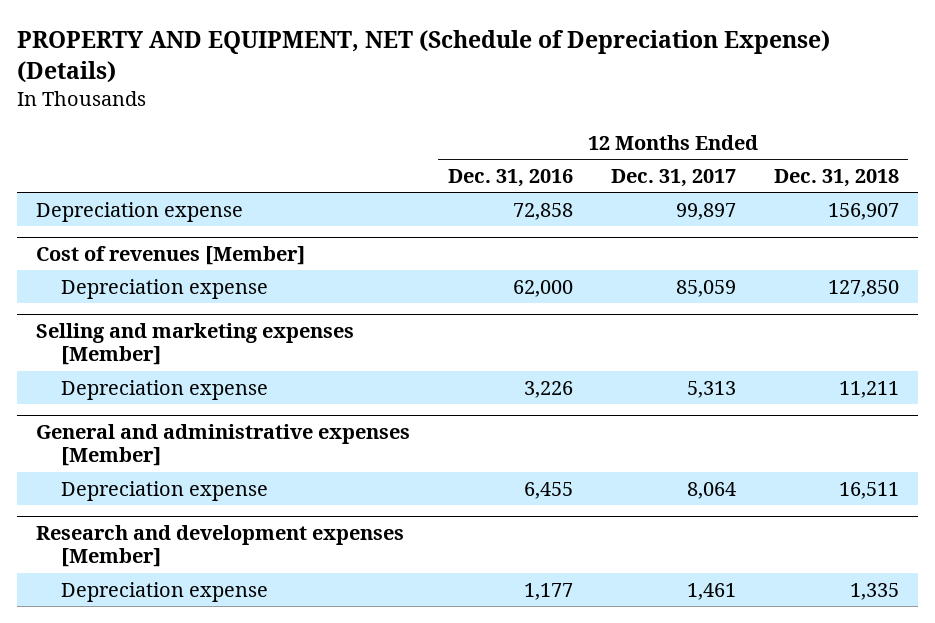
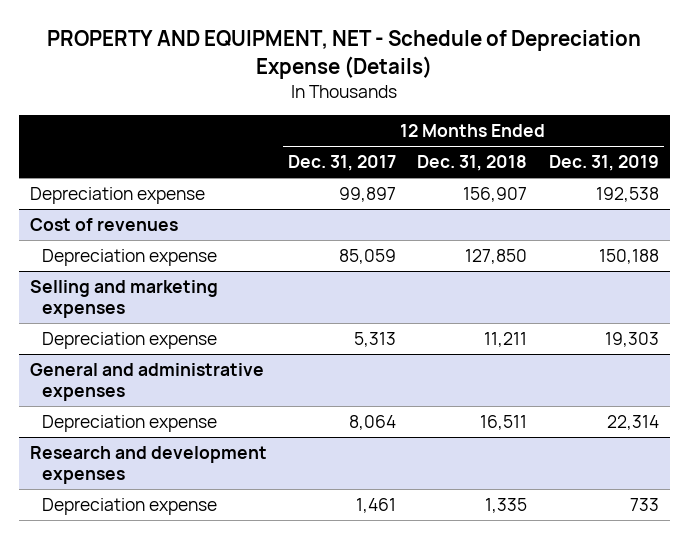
- PROPERTY AND EQUIPMENT, NET (Schedule of Depreciation Expense) (Details)
+ PROPERTY AND EQUIPMENT, NET - Schedule of Depreciation Expense (Details)
- | 12 Months Ended Dec. 31, 2016 | 12 Months Ended Dec. 31, 2017 | 12 Months Ended Dec. 31, 2018
+ | 12 Months Ended Dec. 31, 2017 | 12 Months Ended Dec. 31, 2018 | 12 Months Ended Dec. 31, 2019
- Cost of revenues [Member]
+ Cost of revenues
- Selling and marketing expenses [Member]
+ Selling and marketing expenses
- General and administrative expenses [Member]
+ General and administrative expenses
- Research and development expenses [Member]
+ Research and development expenses

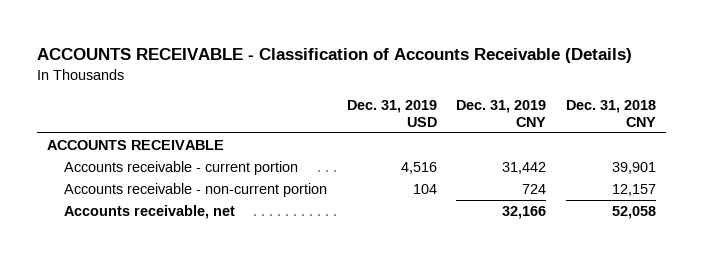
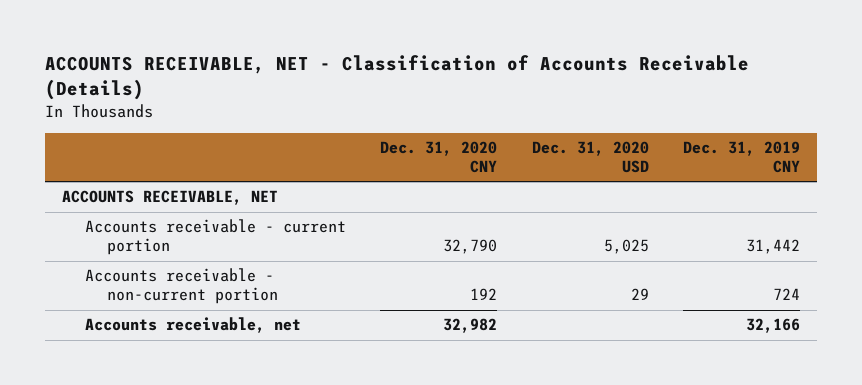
- ACCOUNTS RECEIVABLE - Classification of Accounts Receivable (Details)
+ ACCOUNTS RECEIVABLE, NET - Classification of Accounts Receivable (Details)
- | Dec. 31, 2019 USD | Dec. 31, 2019 CNY | Dec. 31, 2018 CNY
+ | Dec. 31, 2020 CNY | Dec. 31, 2020 USD | Dec. 31, 2019 CNY
- ACCOUNTS RECEIVABLE
+ ACCOUNTS RECEIVABLE, NET

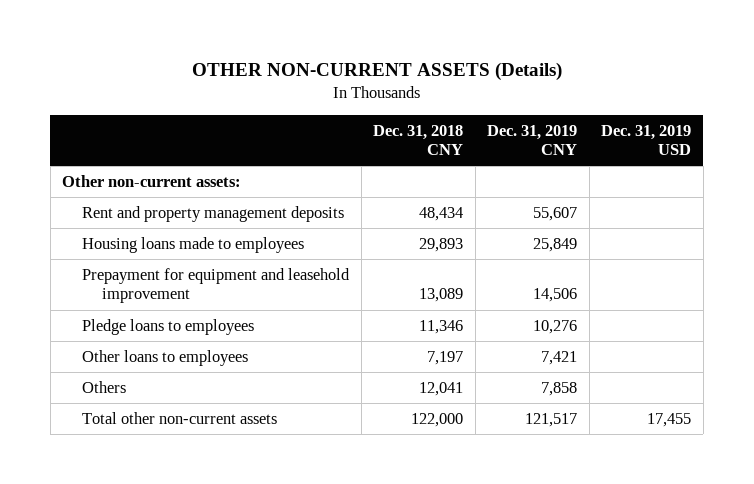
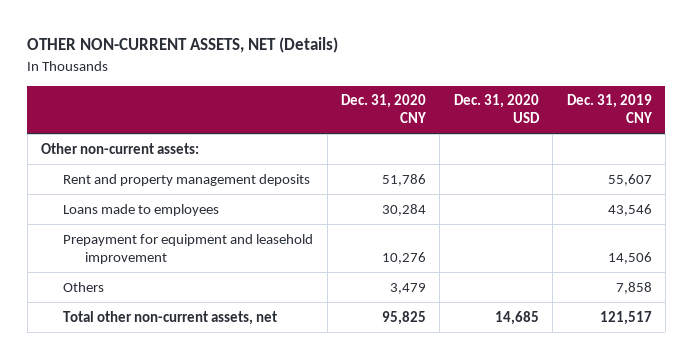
- OTHER NON-CURRENT ASSETS (Details)
+ OTHER NON-CURRENT ASSETS, NET (Details)
- | Dec. 31, 2018 CNY | Dec. 31, 2019 CNY | Dec. 31, 2019 USD
+ | Dec. 31, 2020 CNY | Dec. 31, 2020 USD | Dec. 31, 2019 CNY
- Housing loans made to employees | 29,893 | 25,849 |
+ Loans made to employees | 30,284 | | 43,546
- Pledge loans to employees | 11,346 | 10,276 |
- Other loans to employees | 7,197 | 7,421 |
- Total other non-current assets | 122,000 | 121,517 | 17,455
+ Total other non-current assets, net | 95,825 | 14,685 | 121,517

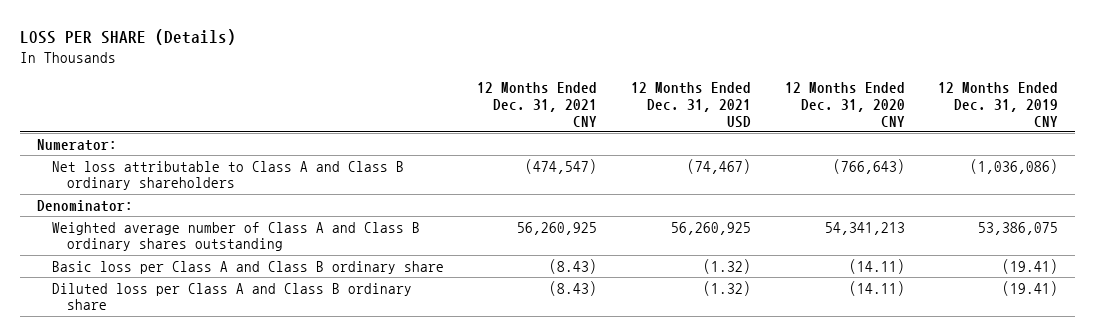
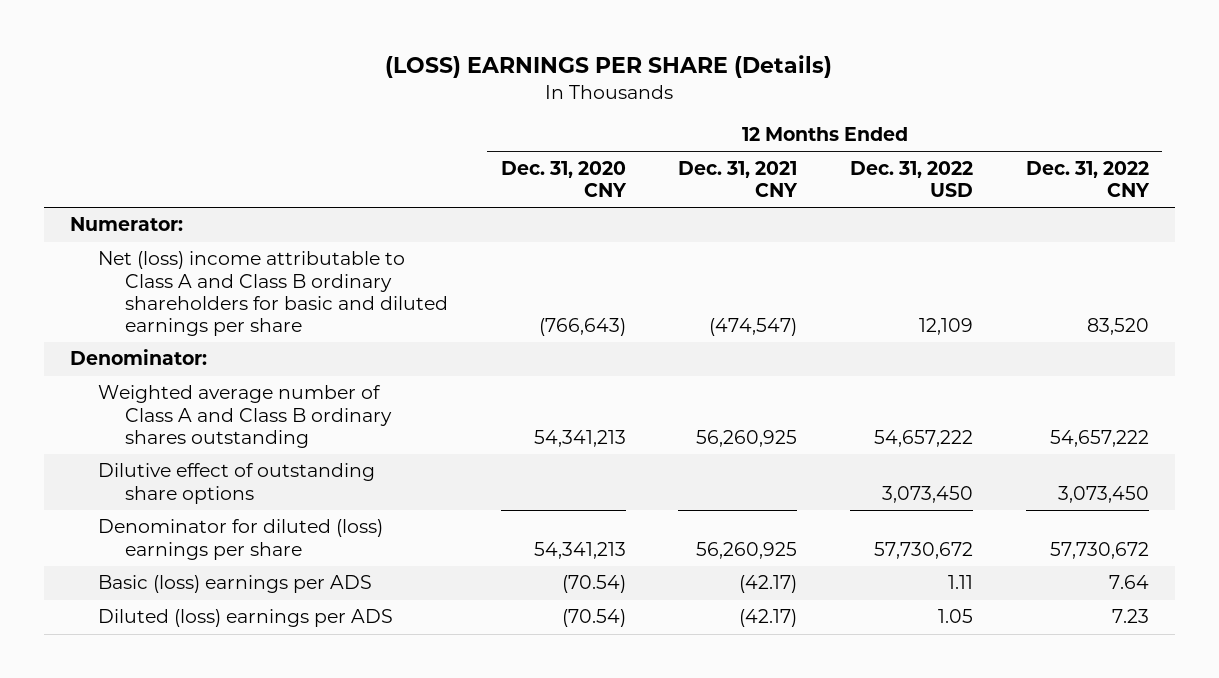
- LOSS PER SHARE (Details)
+ (LOSS) EARNINGS PER SHARE (Details)
- | 12 Months Ended Dec. 31, 2021 CNY | 12 Months Ended Dec. 31, 2021 USD | 12 Months Ended Dec. 31, 2020 CNY | 12 Months Ended Dec. 31, 2019 CNY
+ | 12 Months Ended Dec. 31, 2020 CNY | 12 Months Ended Dec. 31, 2021 CNY | 12 Months Ended Dec. 31, 2022 USD | 12 Months Ended Dec. 31, 2022 CNY
- Net loss attributable to Class A and Class B ordinary shareholders | (474,547) | (74,467) | (766,643) | (1,036,086)
+ Net (loss) income attributable to Class A and Class B ordinary shareholders for basic and diluted earnings per share | (766,643) | (474,547) | 12,109 | 83,520
- Basic loss per Class A and Class B ordinary share | (8.43) | (1.32) | (14.11) | (19.41)
- Diluted loss per Class A and Class B ordinary share | (8.43) | (1.32) | (14.11) | (19.41)
+ Dilutive effect of outstanding share options | | | 3,073,450 | 3,073,450
+ Denominator for diluted (loss) earnings per share | 54,341,213 | 56,260,925 | 57,730,672 | 57,730,672
+ Basic (loss) earnings per ADS | (70.54) | (42.17) | 1.11 | 7.64
+ Diluted (loss) earnings per ADS | (70.54) | (42.17) | 1.05 | 7.23

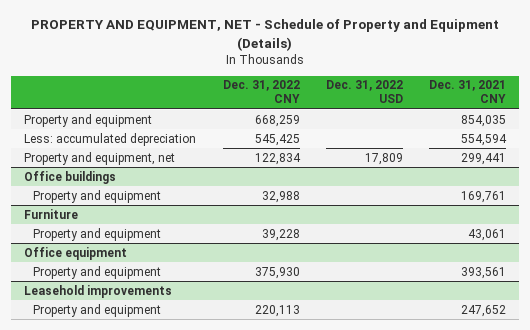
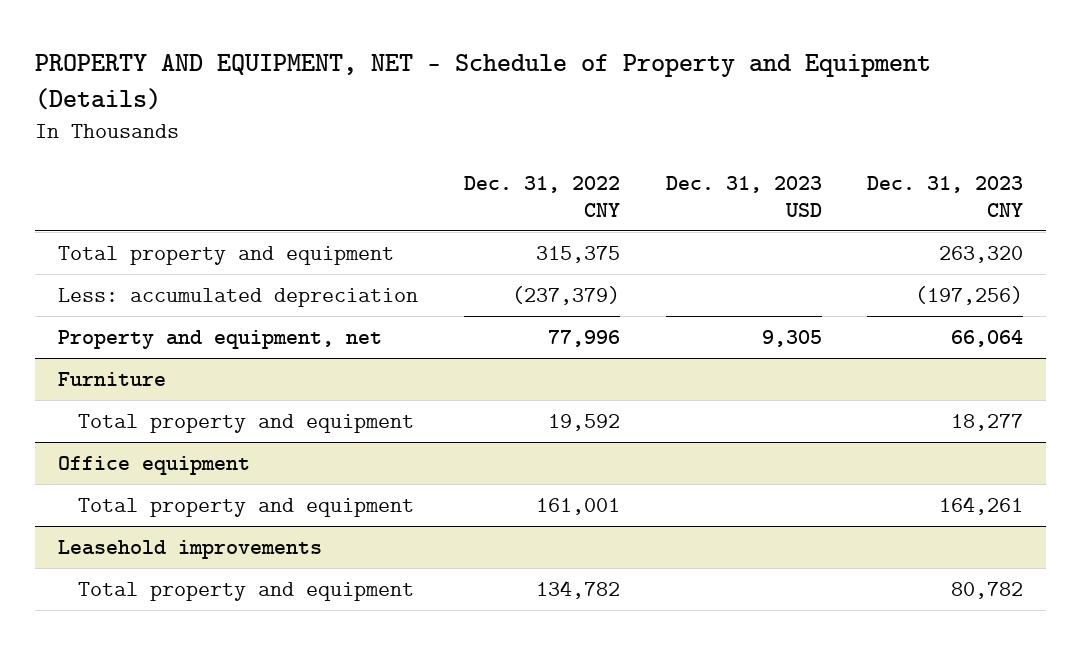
- | Dec. 31, 2022 CNY | Dec. 31, 2022 USD | Dec. 31, 2021 CNY
+ | Dec. 31, 2022 CNY | Dec. 31, 2023 USD | Dec. 31, 2023 CNY
- Property and equipment | 668,259 | | 854,035
- Less: accumulated depreciation | 545,425 | | 554,594
- Property and equipment, net | 122,834 | 17,809 | 299,441
- Office buildings
- Property and equipment | 32,988 | | 169,761
+ Total property and equipment | 315,375 | | 263,320
+ Less: accumulated depreciation | (237,379) | | (197,256)
+ Property and equipment, net | 77,996 | 9,305 | 66,064
@ Furniture
- Property and equipment | 39,228 | | 43,061
+ Total property and equipment | 19,592 | | 18,277
@ Office equipment
- Property and equipment | 375,930 | | 393,561
+ Total property and equipment | 161,001 | | 164,261
@ Leasehold improvements
- Property and equipment | 220,113 | | 247,652
+ Total property and equipment | 134,782 | | 80,782

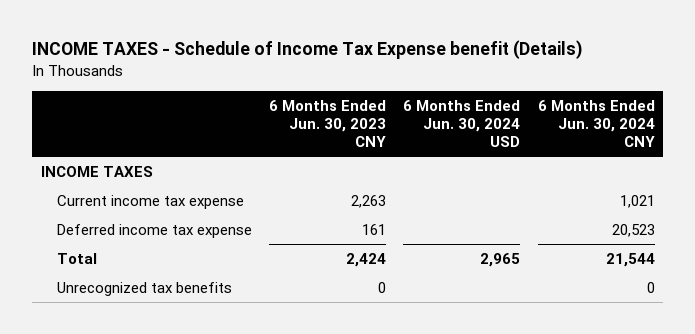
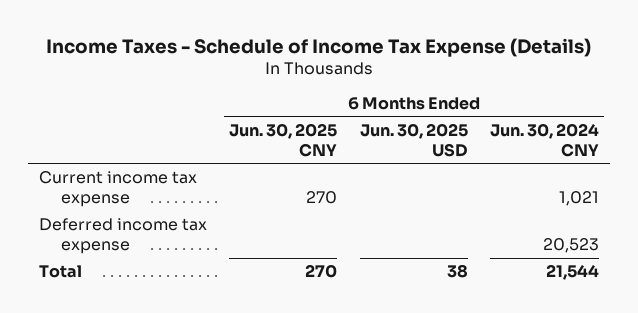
- INCOME TAXES - Schedule of Income Tax Expense benefit (Details)
+ Income Taxes - Schedule of Income Tax Expense (Details)
- | 6 Months Ended Jun. 30, 2023 CNY | 6 Months Ended Jun. 30, 2024 USD | 6 Months Ended Jun. 30, 2024 CNY
+ | 6 Months Ended Jun. 30, 2025 CNY | 6 Months Ended Jun. 30, 2025 USD | 6 Months Ended Jun. 30, 2024 CNY
- INCOME TAXES
- Unrecognized tax benefits | 0 | | 0

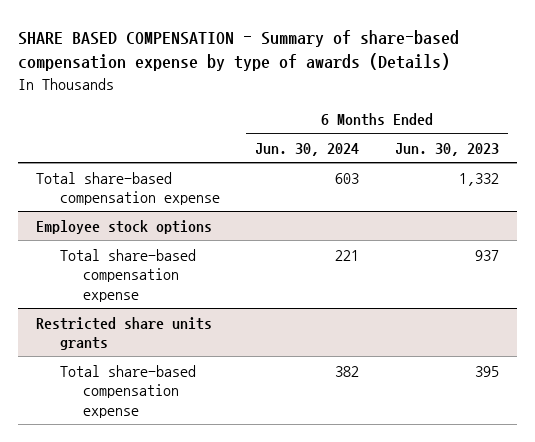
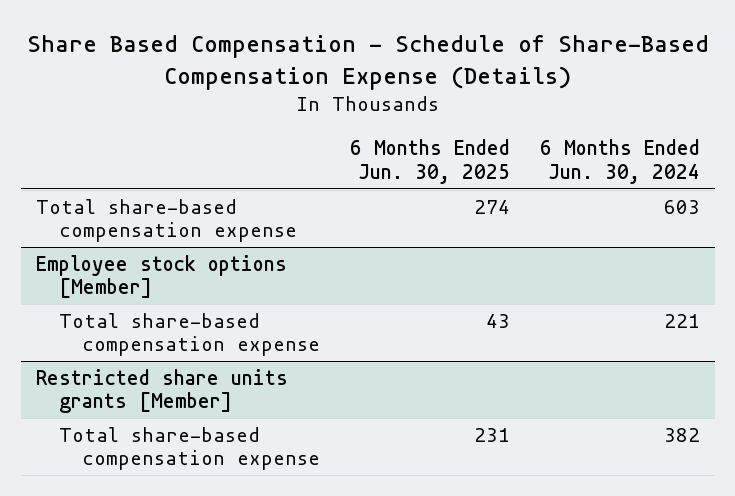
- SHARE BASED COMPENSATION - Summary of share-based compensation expense by type of awards (Details)
+ Share Based Compensation - Schedule of Share-Based Compensation Expense (Details)
- | 6 Months Ended Jun. 30, 2024 | 6 Months Ended Jun. 30, 2023
+ | 6 Months Ended Jun. 30, 2025 | 6 Months Ended Jun. 30, 2024
- Employee stock options
+ Employee stock options [Member]
- Restricted share units grants
+ Restricted share units grants [Member]

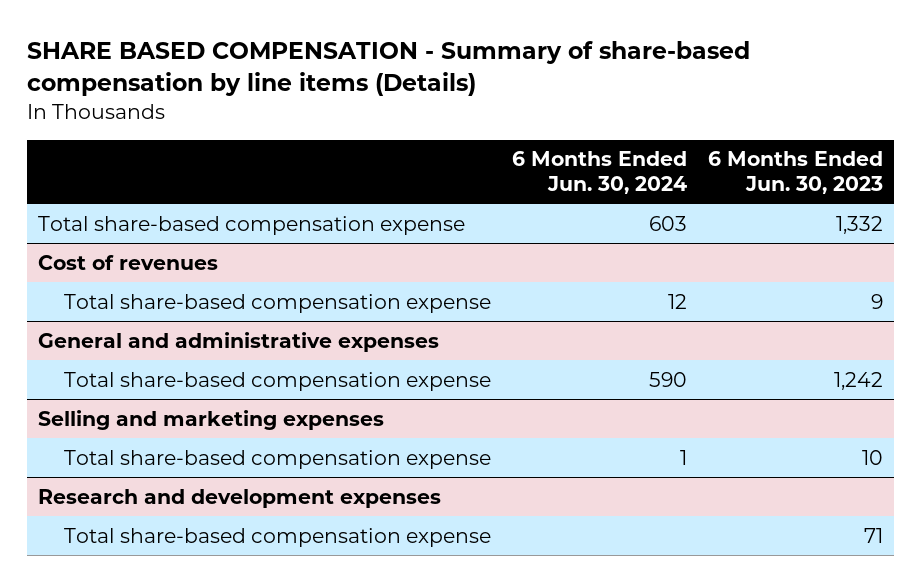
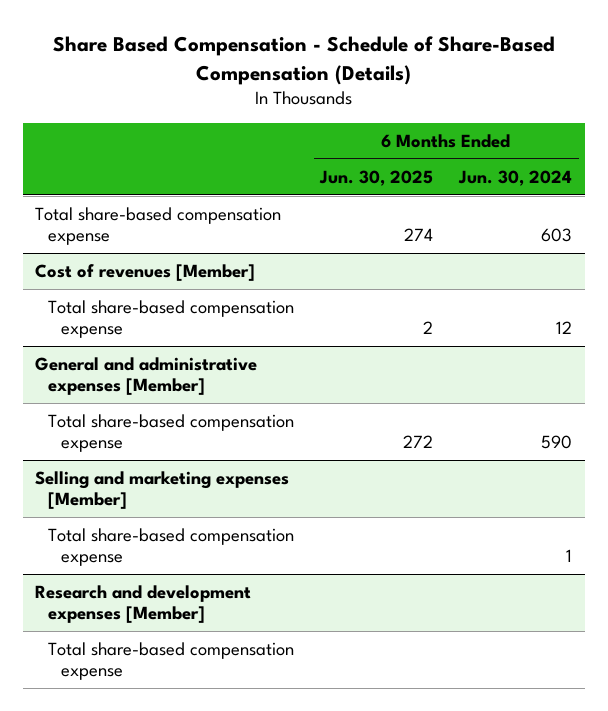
- SHARE BASED COMPENSATION - Summary of share-based compensation by line items (Details)
+ Share Based Compensation - Schedule of Share-Based Compensation (Details)
- | 6 Months Ended Jun. 30, 2024 | 6 Months Ended Jun. 30, 2023
+ | 6 Months Ended Jun. 30, 2025 | 6 Months Ended Jun. 30, 2024
- Cost of revenues
+ Cost of revenues [Member]
- General and administrative expenses
+ General and administrative expenses [Member]
- Selling and marketing expenses
+ Selling and marketing expenses [Member]
- Research and development expenses
+ Research and development expenses [Member]

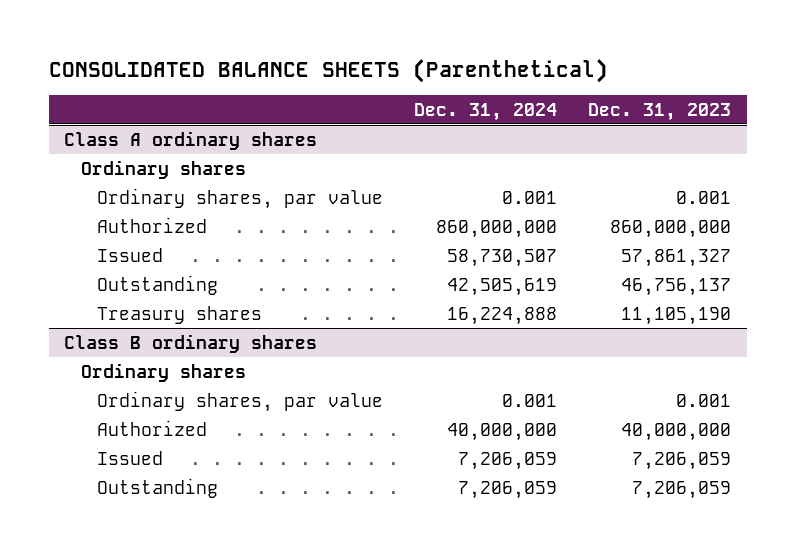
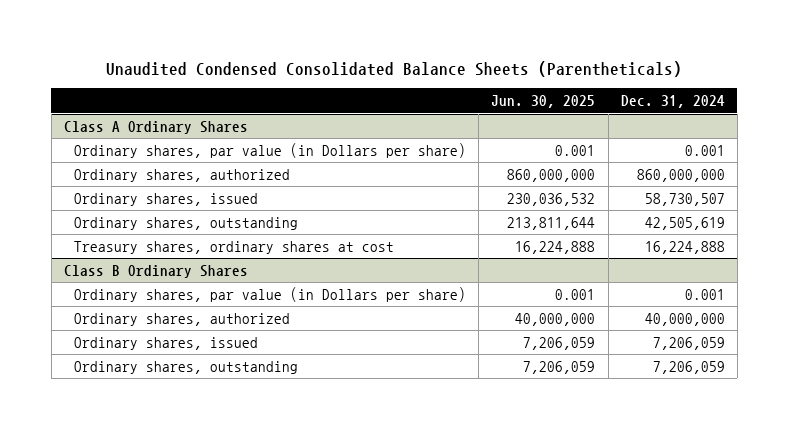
- CONSOLIDATED BALANCE SHEETS (Parenthetical)
+ Unaudited Condensed Consolidated Balance Sheets (Parentheticals)
- | Dec. 31, 2024 | Dec. 31, 2023
+ | Jun. 30, 2025 | Dec. 31, 2024
- Class A ordinary shares
- Ordinary shares
- Ordinary shares, par value | 0.001 | 0.001
- Authorized | 860,000,000 | 860,000,000
- Issued | 58,730,507 | 57,861,327
- Outstanding | 42,505,619 | 46,756,137
- Treasury shares | 16,224,888 | 11,105,190
- Class B ordinary shares
- Ordinary shares
- Ordinary shares, par value | 0.001 | 0.001
- Authorized | 40,000,000 | 40,000,000
- Issued | 7,206,059 | 7,206,059
- Outstanding | 7,206,059 | 7,206,059
+ Class A Ordinary Shares
+ Ordinary shares, par value (in Dollars per share) | 0.001 | 0.001
+ Ordinary shares, authorized | 860,000,000 | 860,000,000
+ Ordinary shares, issued | 230,036,532 | 58,730,507
+ Ordinary shares, outstanding | 213,811,644 | 42,505,619
+ Treasury shares, ordinary shares at cost | 16,224,888 | 16,224,888
+ Class B Ordinary Shares
+ Ordinary shares, par value (in Dollars per share) | 0.001 | 0.001
+ Ordinary shares, authorized | 40,000,000 | 40,000,000
+ Ordinary shares, issued | 7,206,059 | 7,206,059
+ Ordinary shares, outstanding | 7,206,059 | 7,206,059

